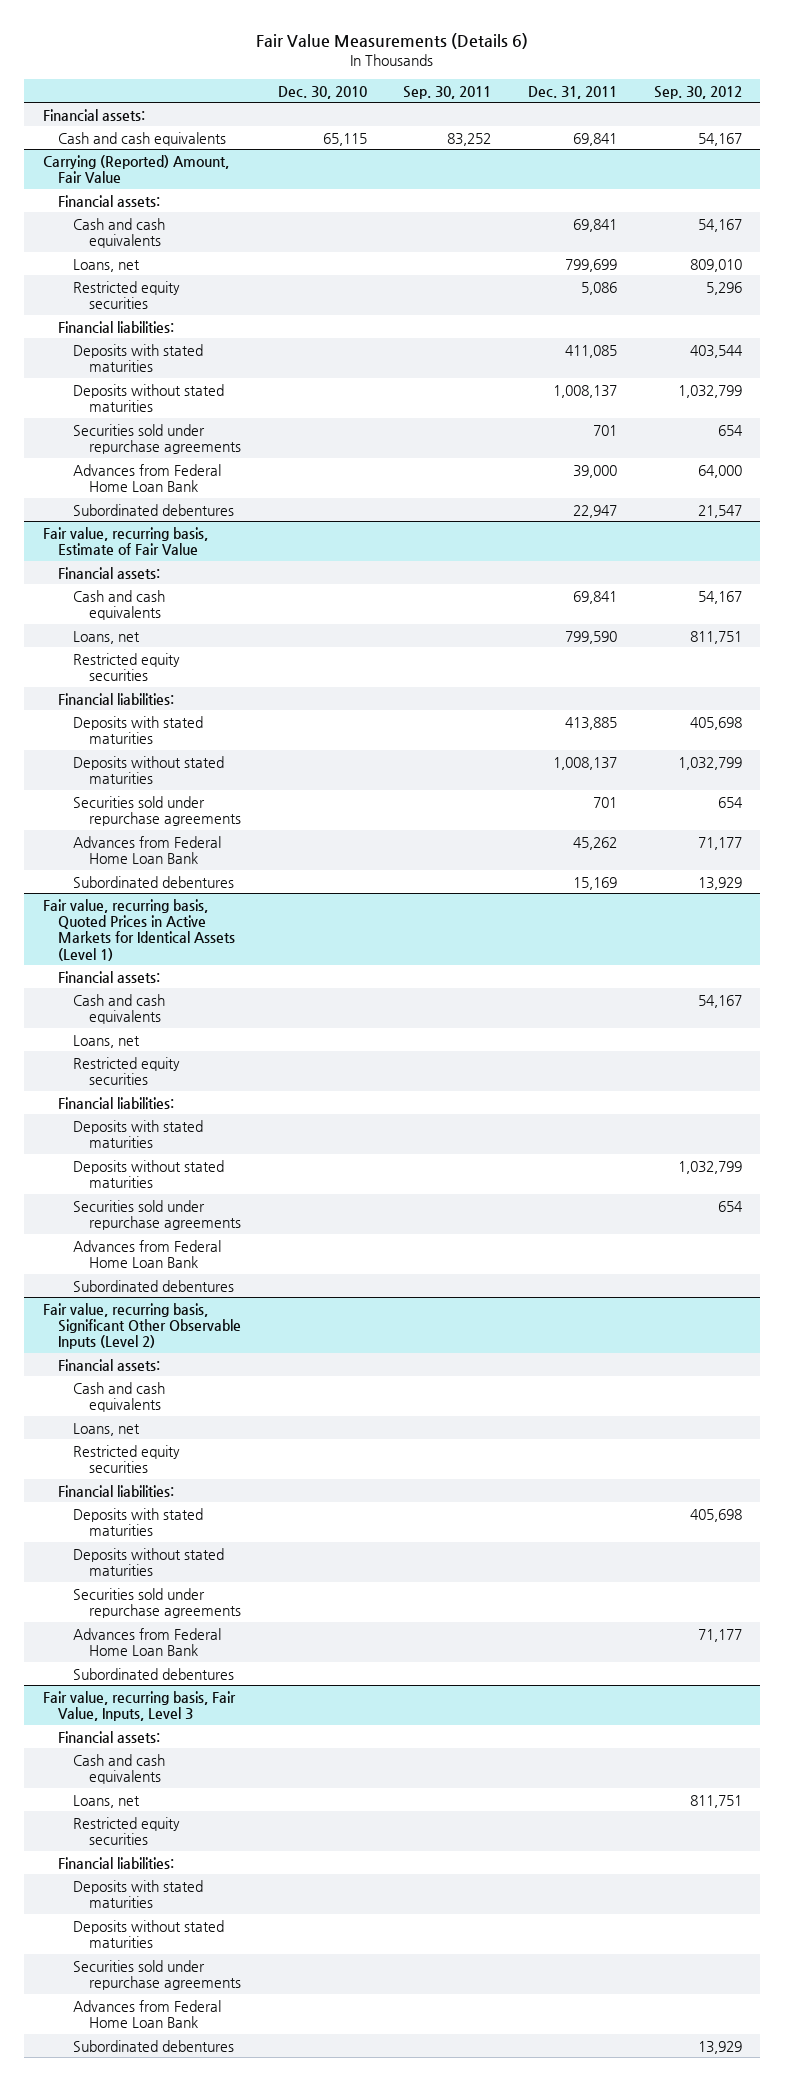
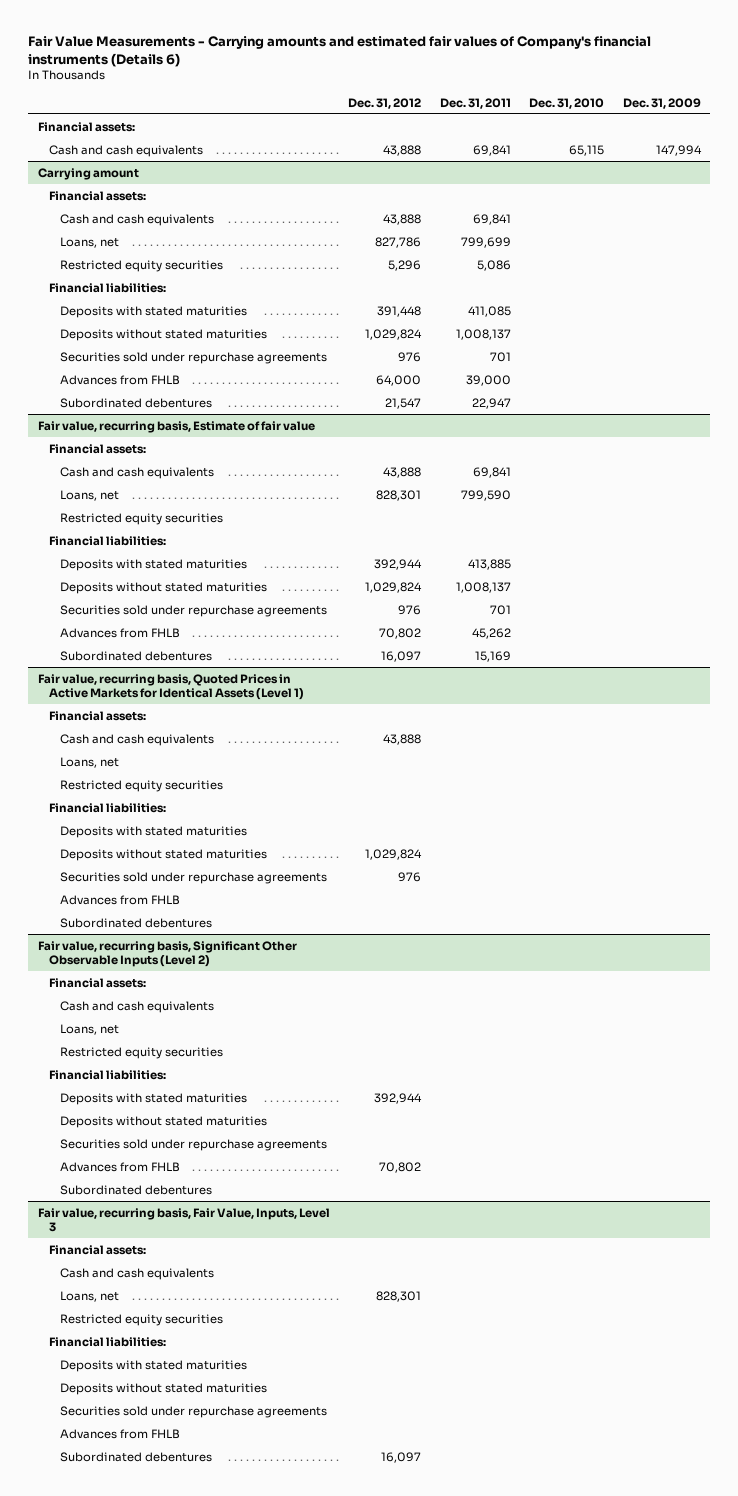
- Fair Value Measurements (Details 6)
+ Fair Value Measurements - Carrying amounts and estimated fair values of Company's financial instruments (Details 6)
- | Dec. 30, 2010 | Sep. 30, 2011 | Dec. 31, 2011 | Sep. 30, 2012
+ | Dec. 31, 2012 | Dec. 31, 2011 | Dec. 31, 2010 | Dec. 31, 2009
- Carrying (Reported) Amount, Fair Value
+ Carrying amount
- Advances from Federal Home Loan Bank | | | 39,000 | 64,000
+ Advances from FHLB | 64,000 | 39,000 | |
- Fair value, recurring basis, Estimate of Fair Value
+ Fair value, recurring basis, Estimate of fair value
- Advances from Federal Home Loan Bank | | | 45,262 | 71,177
+ Advances from FHLB | 70,802 | 45,262 | |
@ Fair value, recurring basis, Quoted Prices in Active Markets for Identical Assets (Level 1)
- Advances from Federal Home Loan Bank
+ Advances from FHLB
@ Fair value, recurring basis, Significant Other Observable Inputs (Level 2)
- Advances from Federal Home Loan Bank | | | | 71,177
+ Advances from FHLB | 70,802 | | |
@ Fair value, recurring basis, Fair Value, Inputs, Level 3
- Advances from Federal Home Loan Bank
+ Advances from FHLB

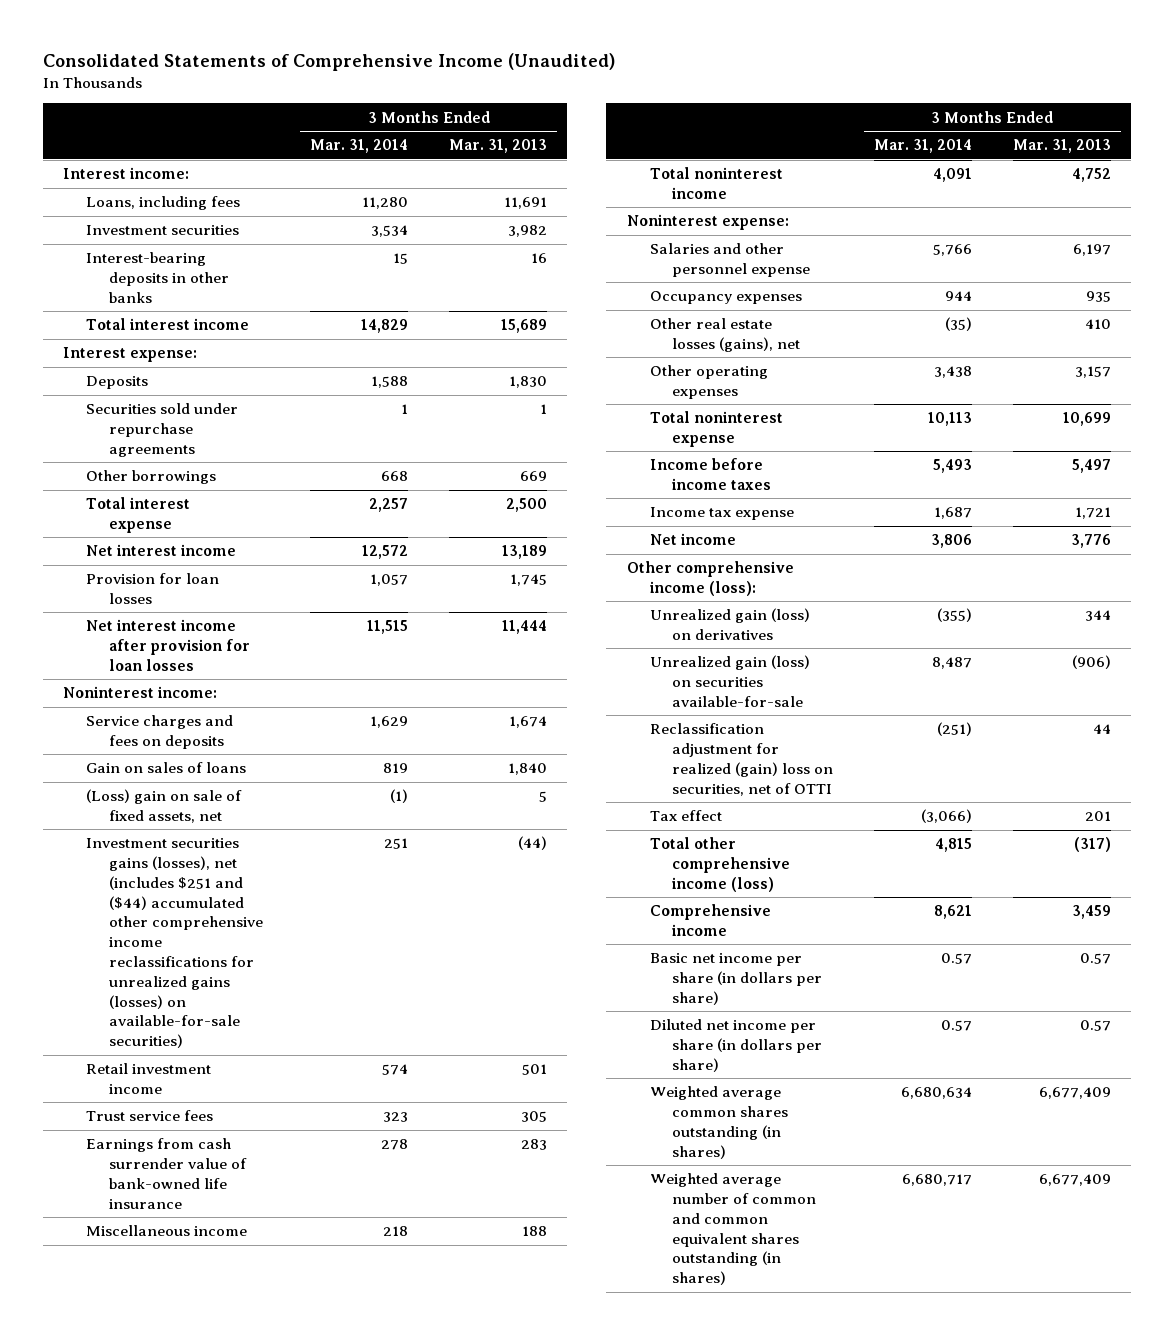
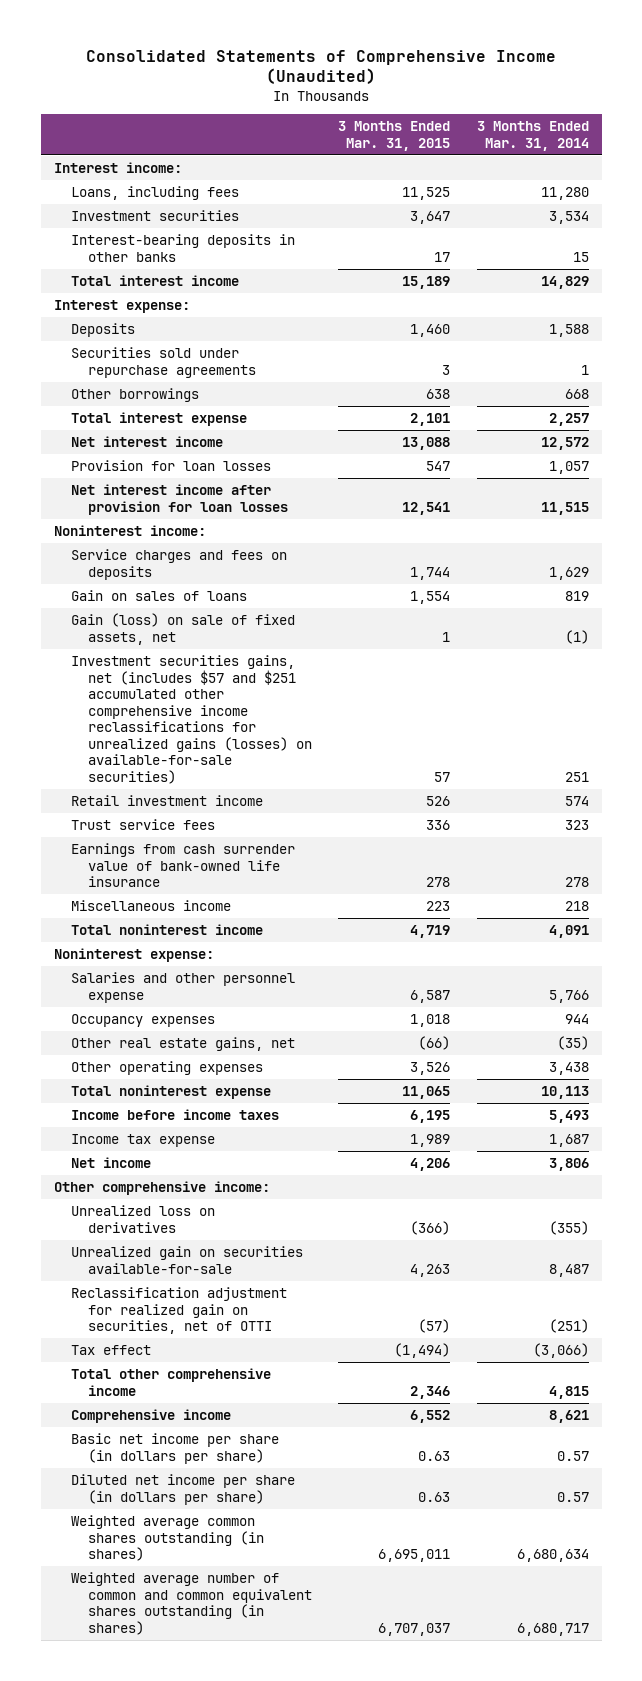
- | 3 Months Ended Mar. 31, 2014 | 3 Months Ended Mar. 31, 2013
+ | 3 Months Ended Mar. 31, 2015 | 3 Months Ended Mar. 31, 2014
- (Loss) gain on sale of fixed assets, net | (1) | 5
- Investment securities gains (losses), net (includes $251 and ($44) accumulated other comprehensive income reclassifications for unrealized gains (losses) on available-for-sale securities) | 251 | (44)
+ Gain (loss) on sale of fixed assets, net | 1 | (1)
+ Investment securities gains, net (includes $57 and $251 accumulated other comprehensive income reclassifications for unrealized gains (losses) on available-for-sale securities) | 57 | 251
- Other real estate losses (gains), net | (35) | 410
+ Other real estate gains, net | (66) | (35)
- Other comprehensive income (loss):
- Unrealized gain (loss) on derivatives | (355) | 344
- Unrealized gain (loss) on securities available-for-sale | 8,487 | (906)
- Reclassification adjustment for realized (gain) loss on securities, net of OTTI | (251) | 44
+ Other comprehensive income:
+ Unrealized loss on derivatives | (366) | (355)
+ Unrealized gain on securities available-for-sale | 4,263 | 8,487
+ Reclassification adjustment for realized gain on securities, net of OTTI | (57) | (251)
- Total other comprehensive income (loss) | 4,815 | (317)
+ Total other comprehensive income | 2,346 | 4,815

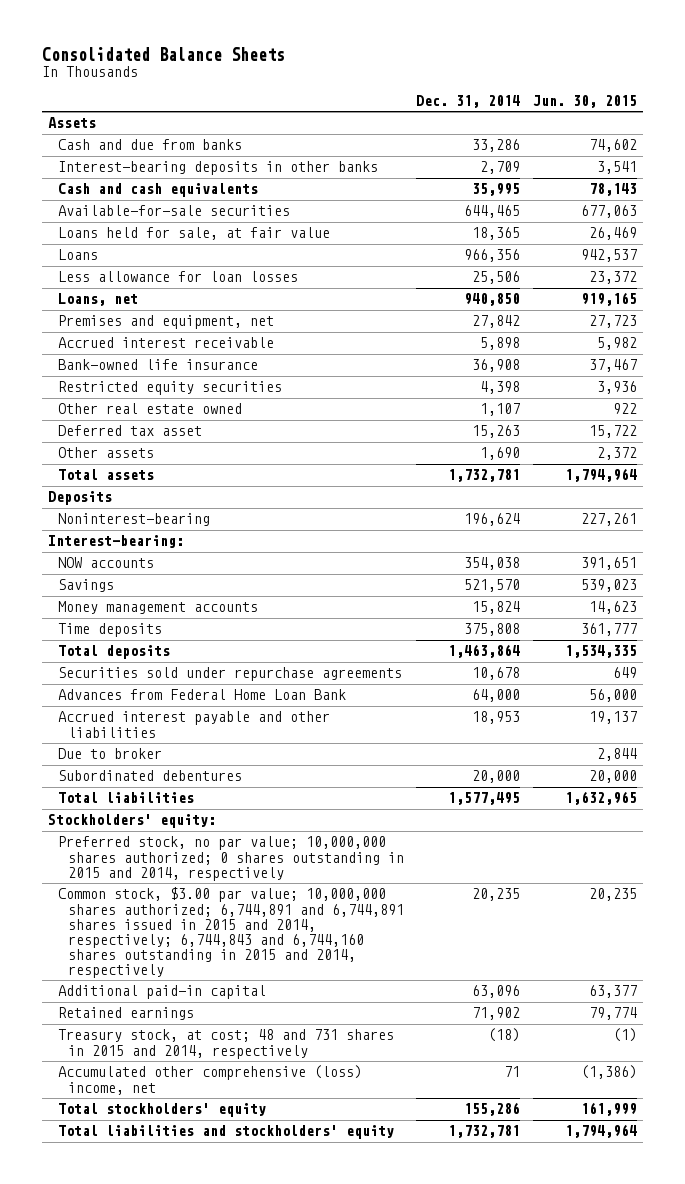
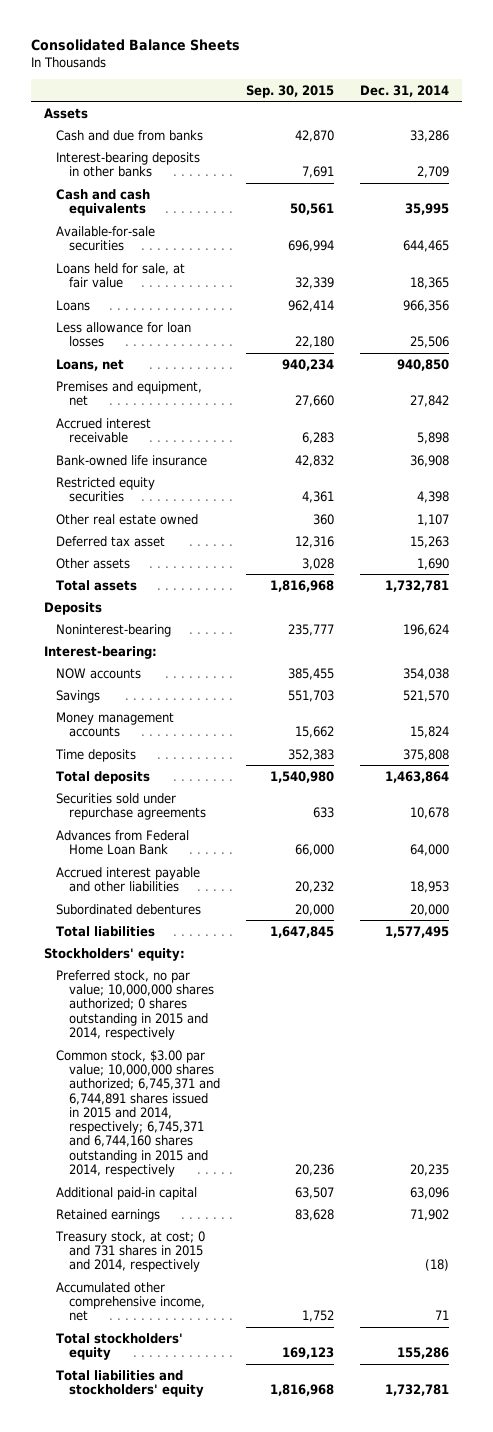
- | Dec. 31, 2014 | Jun. 30, 2015
+ | Sep. 30, 2015 | Dec. 31, 2014
- Due to broker | | 2,844
- Common stock, $3.00 par value; 10,000,000 shares authorized; 6,744,891 and 6,744,891 shares issued in 2015 and 2014, respectively; 6,744,843 and 6,744,160 shares outstanding in 2015 and 2014, respectively | 20,235 | 20,235
+ Common stock, $3.00 par value; 10,000,000 shares authorized; 6,745,371 and 6,744,891 shares issued in 2015 and 2014, respectively; 6,745,371 and 6,744,160 shares outstanding in 2015 and 2014, respectively | 20,236 | 20,235
- Treasury stock, at cost; 48 and 731 shares in 2015 and 2014, respectively | (18) | (1)
- Accumulated other comprehensive (loss) income, net | 71 | (1,386)
+ Treasury stock, at cost; 0 and 731 shares in 2015 and 2014, respectively | | (18)
+ Accumulated other comprehensive income, net | 1,752 | 71

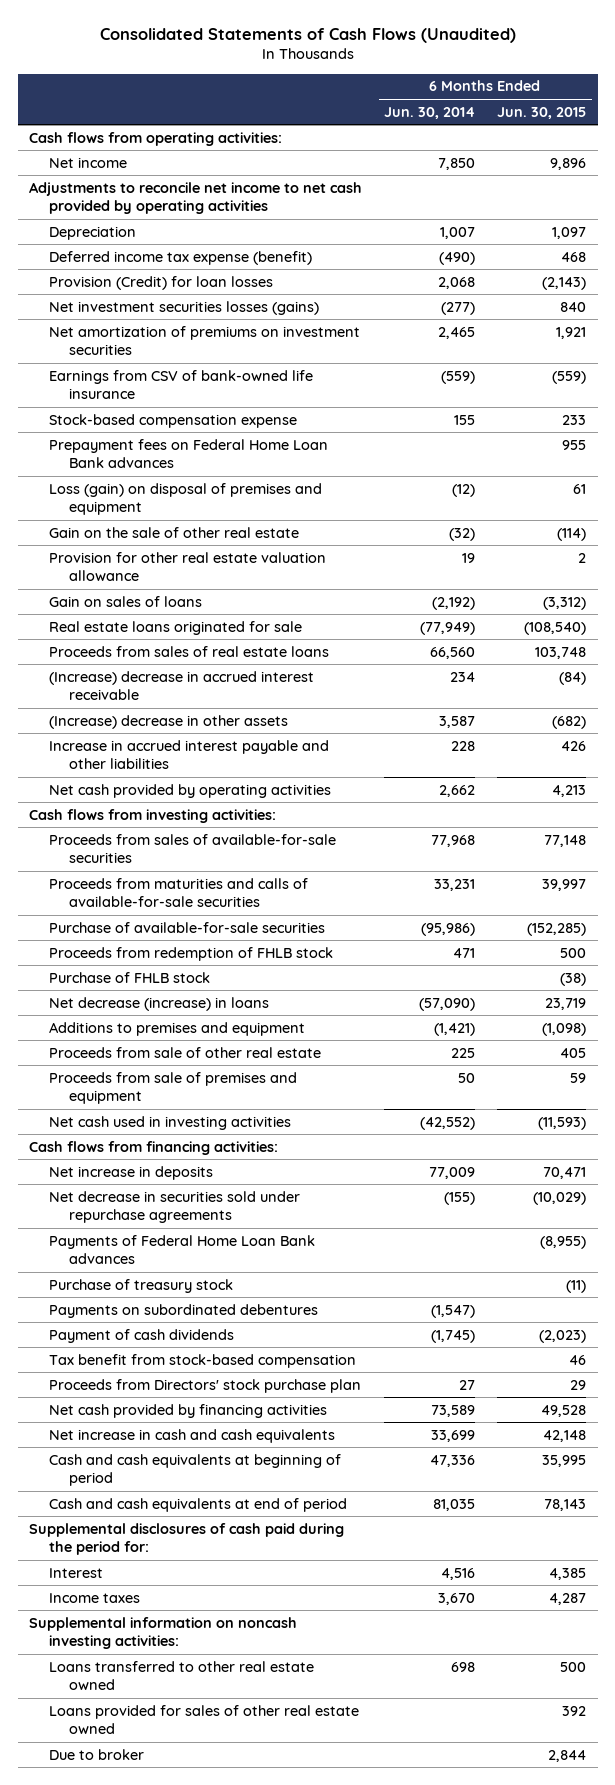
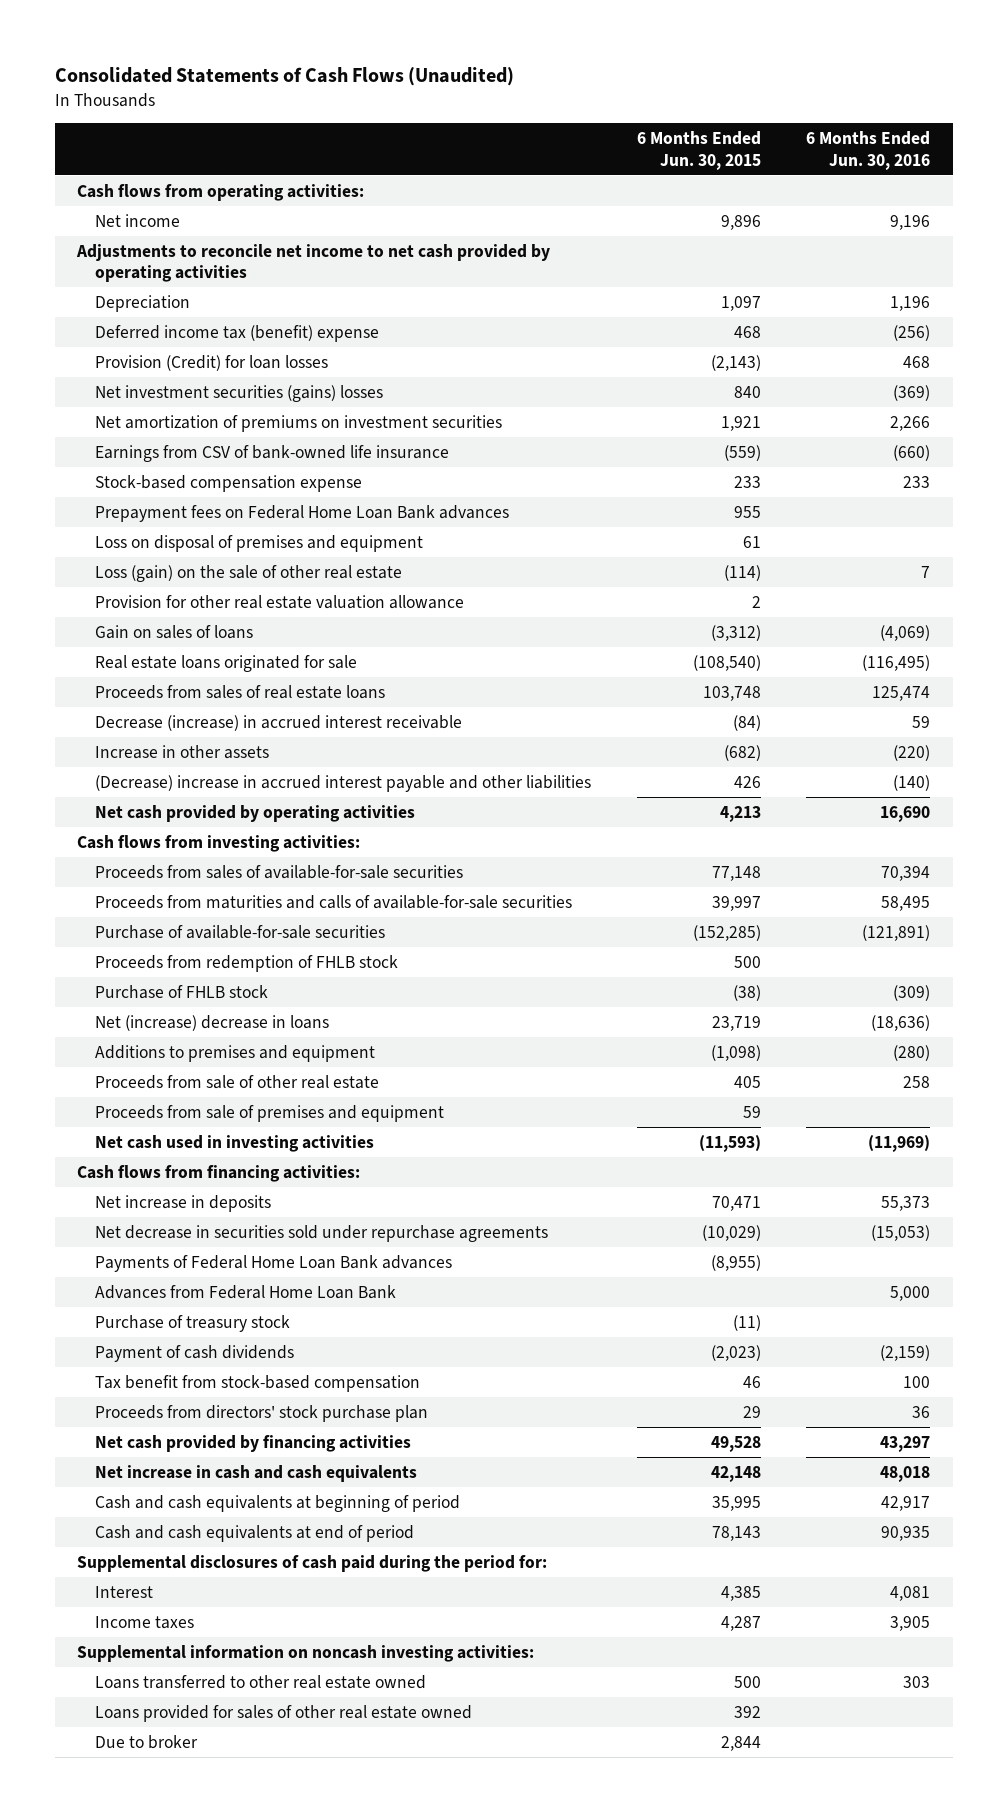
- | 6 Months Ended Jun. 30, 2014 | 6 Months Ended Jun. 30, 2015
+ | 6 Months Ended Jun. 30, 2015 | 6 Months Ended Jun. 30, 2016
- Deferred income tax expense (benefit) | (490) | 468
+ Deferred income tax (benefit) expense | 468 | (256)
- Net investment securities losses (gains) | (277) | 840
+ Net investment securities (gains) losses | 840 | (369)
- Loss (gain) on disposal of premises and equipment | (12) | 61
- Gain on the sale of other real estate | (32) | (114)
+ Loss on disposal of premises and equipment | 61 |
+ Loss (gain) on the sale of other real estate | (114) | 7
- (Increase) decrease in accrued interest receivable | 234 | (84)
- (Increase) decrease in other assets | 3,587 | (682)
- Increase in accrued interest payable and other liabilities | 228 | 426
+ Decrease (increase) in accrued interest receivable | (84) | 59
+ Increase in other assets | (682) | (220)
+ (Decrease) increase in accrued interest payable and other liabilities | 426 | (140)
- Net decrease (increase) in loans | (57,090) | 23,719
+ Net (increase) decrease in loans | 23,719 | (18,636)
+ Advances from Federal Home Loan Bank | | 5,000
- Payments on subordinated debentures | (1,547) |
- Proceeds from Directors' stock purchase plan | 27 | 29
+ Proceeds from directors' stock purchase plan | 29 | 36

